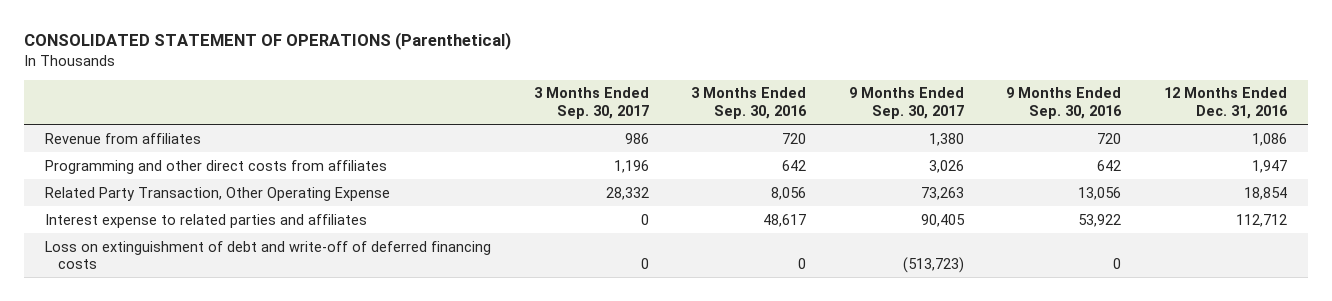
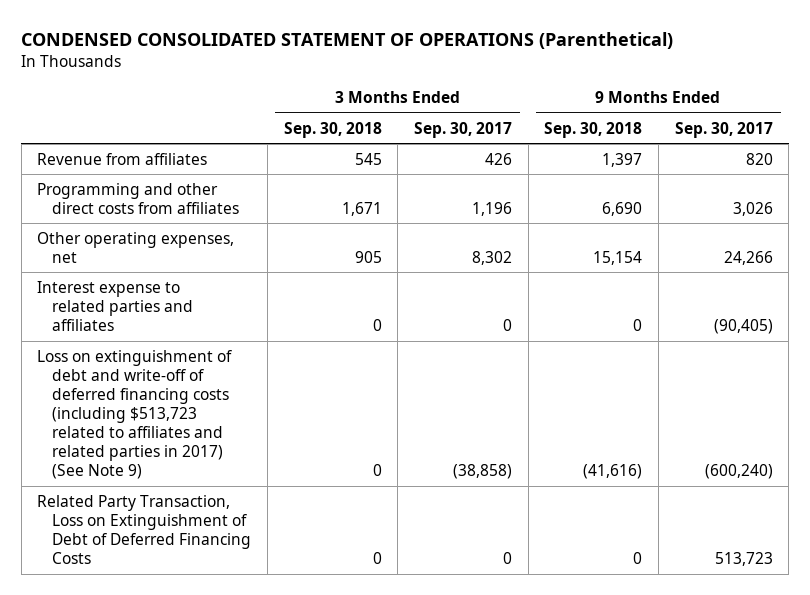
- CONSOLIDATED STATEMENT OF OPERATIONS (Parenthetical)
+ CONDENSED CONSOLIDATED STATEMENT OF OPERATIONS (Parenthetical)
- | 3 Months Ended Sep. 30, 2017 | 3 Months Ended Sep. 30, 2016 | 9 Months Ended Sep. 30, 2017 | 9 Months Ended Sep. 30, 2016 | 12 Months Ended Dec. 31, 2016
+ | 3 Months Ended Sep. 30, 2018 | 3 Months Ended Sep. 30, 2017 | 9 Months Ended Sep. 30, 2018 | 9 Months Ended Sep. 30, 2017
- Revenue from affiliates | 986 | 720 | 1,380 | 720 | 1,086
+ Revenue from affiliates | 545 | 426 | 1,397 | 820
- Related Party Transaction, Other Operating Expense | 28,332 | 8,056 | 73,263 | 13,056 | 18,854
- Interest expense to related parties and affiliates | 0 | 48,617 | 90,405 | 53,922 | 112,712
- Loss on extinguishment of debt and write-off of deferred financing costs | 0 | 0 | (513,723) | 0 |
+ Other operating expenses, net | 905 | 8,302 | 15,154 | 24,266
+ Interest expense to related parties and affiliates | 0 | 0 | 0 | (90,405)
+ Loss on extinguishment of debt and write-off of deferred financing costs (including $513,723 related to affiliates and related parties in 2017) (See Note 9) | 0 | (38,858) | (41,616) | (600,240)
+ Related Party Transaction, Loss on Extinguishment of Debt of Deferred Financing Costs | 0 | 0 | 0 | 513,723

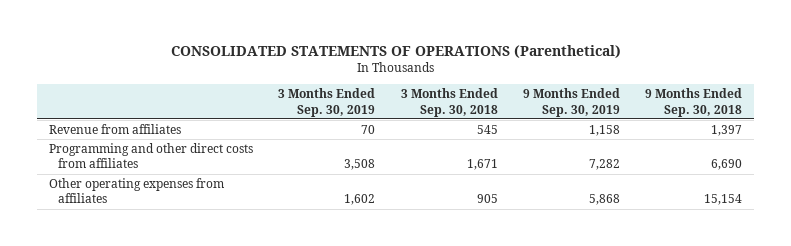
- CONDENSED CONSOLIDATED STATEMENT OF OPERATIONS (Parenthetical)
+ CONSOLIDATED STATEMENTS OF OPERATIONS (Parenthetical)
- | 3 Months Ended Sep. 30, 2018 | 3 Months Ended Sep. 30, 2017 | 9 Months Ended Sep. 30, 2018 | 9 Months Ended Sep. 30, 2017
+ | 3 Months Ended Sep. 30, 2019 | 3 Months Ended Sep. 30, 2018 | 9 Months Ended Sep. 30, 2019 | 9 Months Ended Sep. 30, 2018
- Other operating expenses, net | 905 | 8,302 | 15,154 | 24,266
- Interest expense to related parties and affiliates | 0 | 0 | 0 | (90,405)
- Loss on extinguishment of debt and write-off of deferred financing costs (including $513,723 related to affiliates and related parties in 2017) (See Note 9) | 0 | (38,858) | (41,616) | (600,240)
- Related Party Transaction, Loss on Extinguishment of Debt of Deferred Financing Costs | 0 | 0 | 0 | 513,723
+ Other operating expenses from affiliates | 1,602 | 905 | 5,868 | 15,154

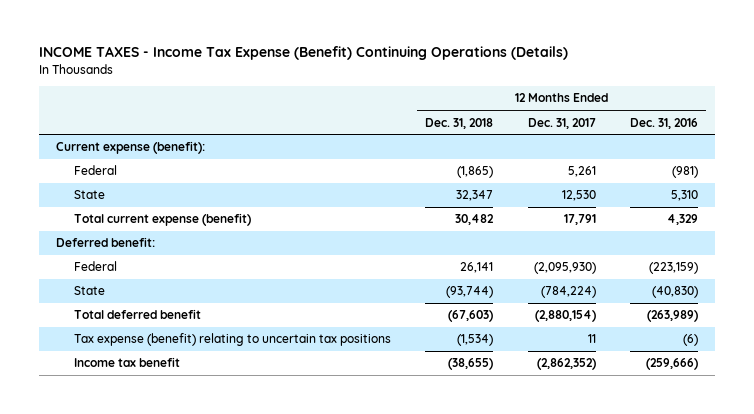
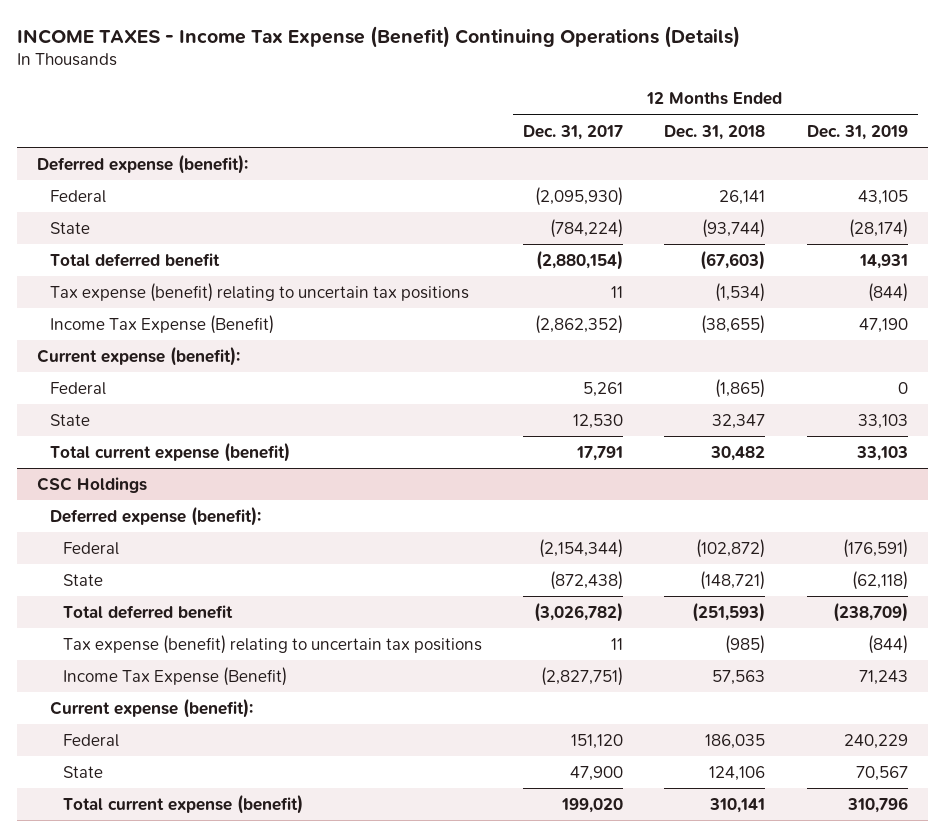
- | 12 Months Ended Dec. 31, 2018 | 12 Months Ended Dec. 31, 2017 | 12 Months Ended Dec. 31, 2016
+ | 12 Months Ended Dec. 31, 2017 | 12 Months Ended Dec. 31, 2018 | 12 Months Ended Dec. 31, 2019
- Deferred benefit:
+ Deferred expense (benefit):
- Income tax benefit | (38,655) | (2,862,352) | (259,666)
+ Income Tax Expense (Benefit) | (2,862,352) | (38,655) | 47,190
moved down: Current expense (benefit):
moved down: Federal | 5,261 | (1,865) | 0
moved down: State | 12,530 | 32,347 | 33,103
moved down: Total current expense (benefit) | 17,791 | 30,482 | 33,103
+ CSC Holdings
+ Deferred expense (benefit):
+ Federal | (2,154,344) | (102,872) | (176,591)
+ State | (872,438) | (148,721) | (62,118)
+ Total deferred benefit | (3,026,782) | (251,593) | (238,709)
+ Tax expense (benefit) relating to uncertain tax positions | 11 | (985) | (844)
+ Income Tax Expense (Benefit) | (2,827,751) | 57,563 | 71,243
+ Current expense (benefit):
+ Federal | 151,120 | 186,035 | 240,229
+ State | 47,900 | 124,106 | 70,567
+ Total current expense (benefit) | 199,020 | 310,141 | 310,796

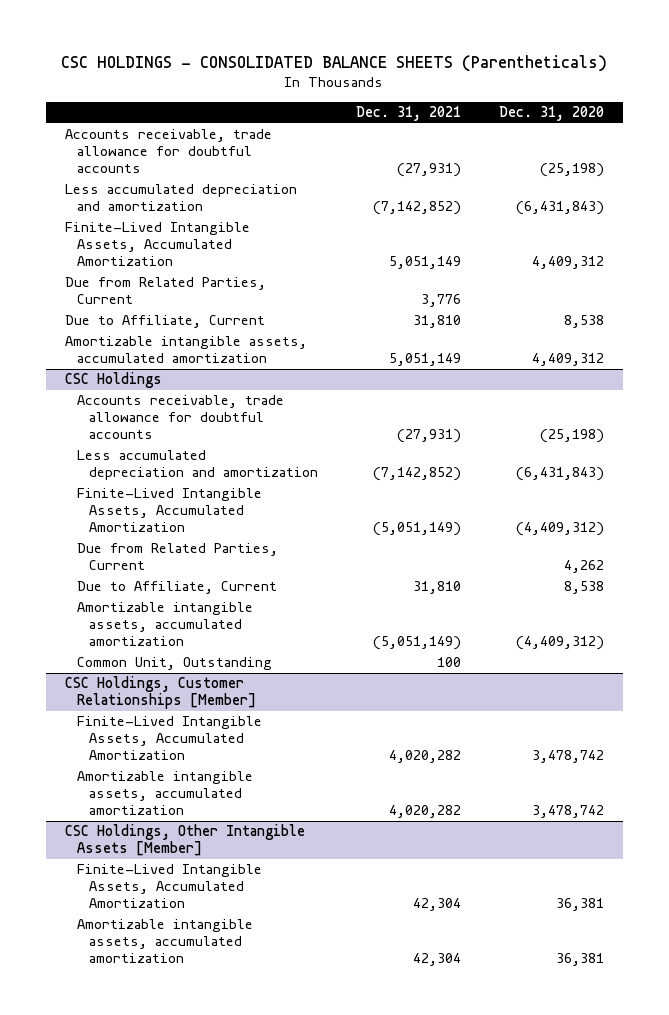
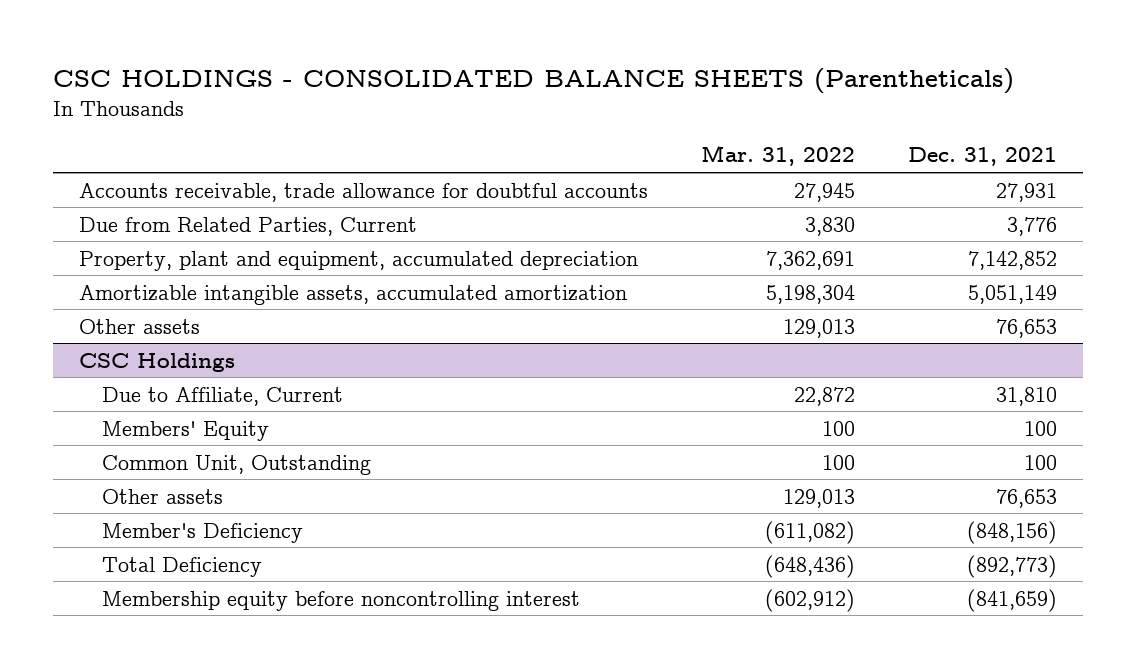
- | Dec. 31, 2021 | Dec. 31, 2020
+ | Mar. 31, 2022 | Dec. 31, 2021
- Accounts receivable, trade allowance for doubtful accounts | (27,931) | (25,198)
- Less accumulated depreciation and amortization | (7,142,852) | (6,431,843)
- Finite-Lived Intangible Assets, Accumulated Amortization | 5,051,149 | 4,409,312
+ Accounts receivable, trade allowance for doubtful accounts | 27,945 | 27,931
- Due to Affiliate, Current | 31,810 | 8,538
+ Property, plant and equipment, accumulated depreciation | 7,362,691 | 7,142,852
+ Other assets | 129,013 | 76,653
@ CSC Holdings
- Accounts receivable, trade allowance for doubtful accounts | (27,931) | (25,198)
- Less accumulated depreciation and amortization | (7,142,852) | (6,431,843)
- Finite-Lived Intangible Assets, Accumulated Amortization | (5,051,149) | (4,409,312)
- Due from Related Parties, Current | | 4,262
- Amortizable intangible assets, accumulated amortization | (5,051,149) | (4,409,312)
+ Members' Equity | 100 | 100
- CSC Holdings, Customer Relationships [Member]
- Finite-Lived Intangible Assets, Accumulated Amortization | 4,020,282 | 3,478,742
- Amortizable intangible assets, accumulated amortization | 4,020,282 | 3,478,742
- CSC Holdings, Other Intangible Assets [Member]
- Finite-Lived Intangible Assets, Accumulated Amortization | 42,304 | 36,381
- Amortizable intangible assets, accumulated amortization | 42,304 | 36,381
@ CSC Holdings
+ Other assets | 129,013 | 76,653
+ Member's Deficiency | (611,082) | (848,156)
+ Total Deficiency | (648,436) | (892,773)
+ Membership equity before noncontrolling interest | (602,912) | (841,659)

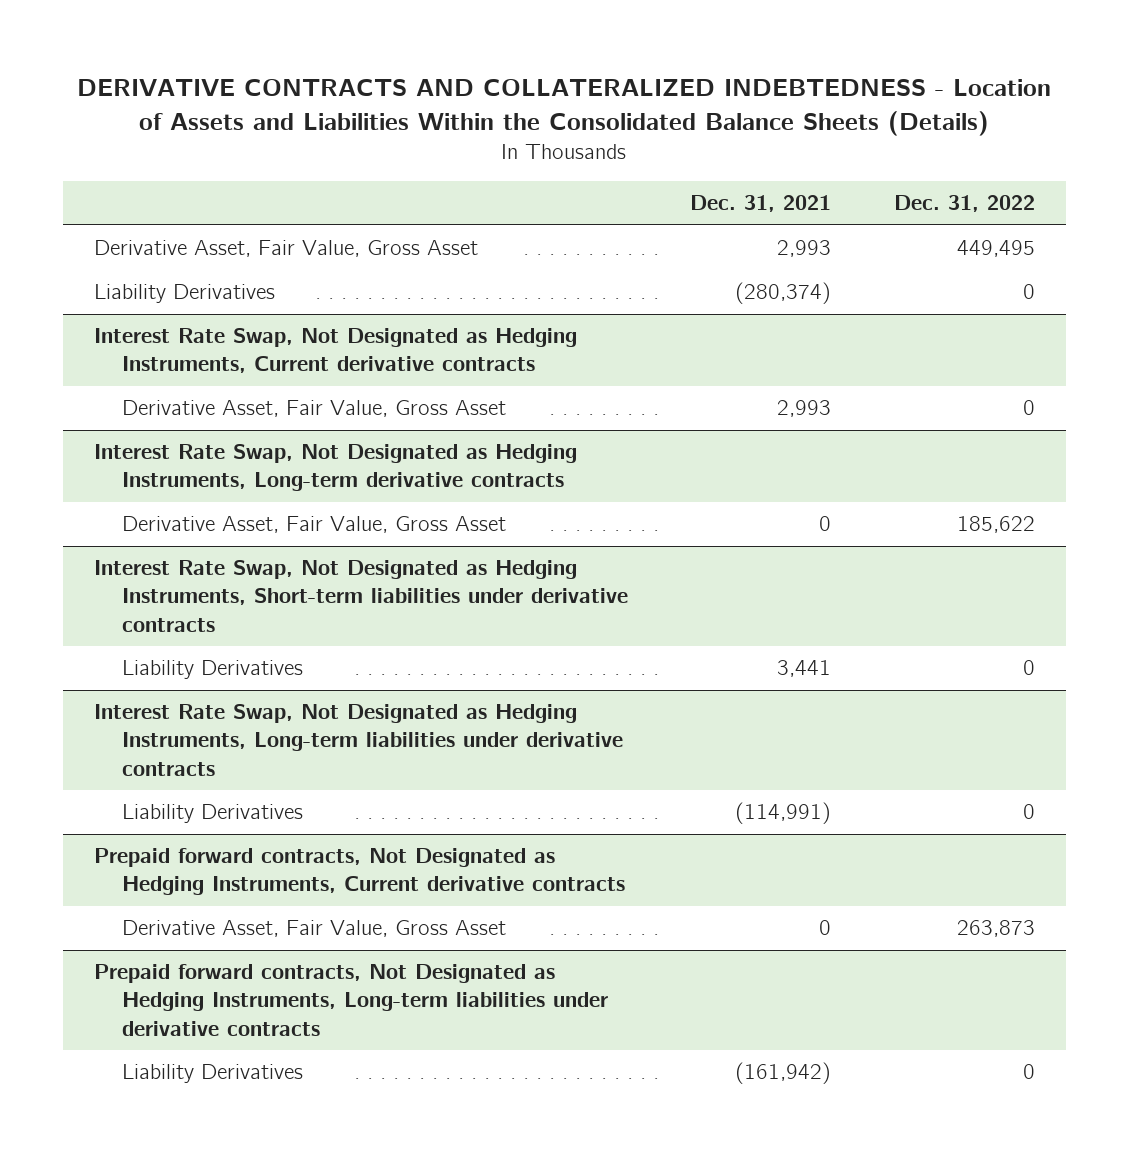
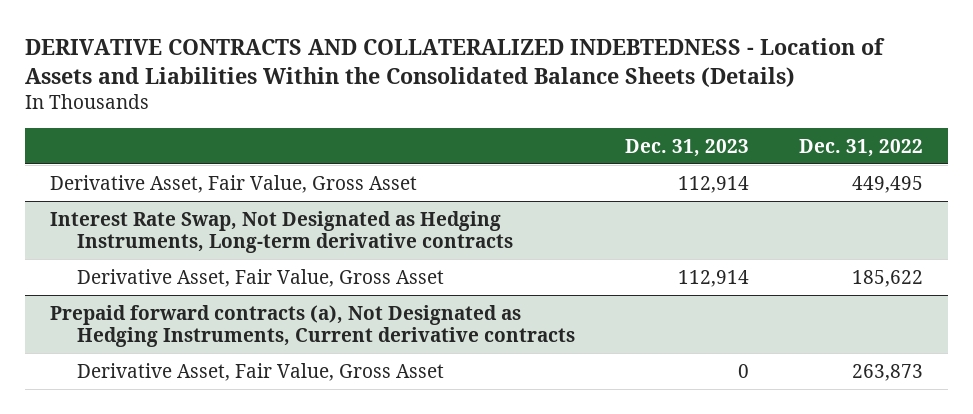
- | Dec. 31, 2021 | Dec. 31, 2022
+ | Dec. 31, 2023 | Dec. 31, 2022
- Liability Derivatives | (280,374) | 0
- Interest Rate Swap, Not Designated as Hedging Instruments, Current derivative contracts
- Derivative Asset, Fair Value, Gross Asset | 2,993 | 0
- Interest Rate Swap, Not Designated as Hedging Instruments, Short-term liabilities under derivative contracts
- Liability Derivatives | 3,441 | 0
- Interest Rate Swap, Not Designated as Hedging Instruments, Long-term liabilities under derivative contracts
- Liability Derivatives | (114,991) | 0
- Prepaid forward contracts, Not Designated as Hedging Instruments, Current derivative contracts
+ Prepaid forward contracts (a), Not Designated as Hedging Instruments, Current derivative contracts
- Prepaid forward contracts, Not Designated as Hedging Instruments, Long-term liabilities under derivative contracts
- Liability Derivatives | (161,942) | 0

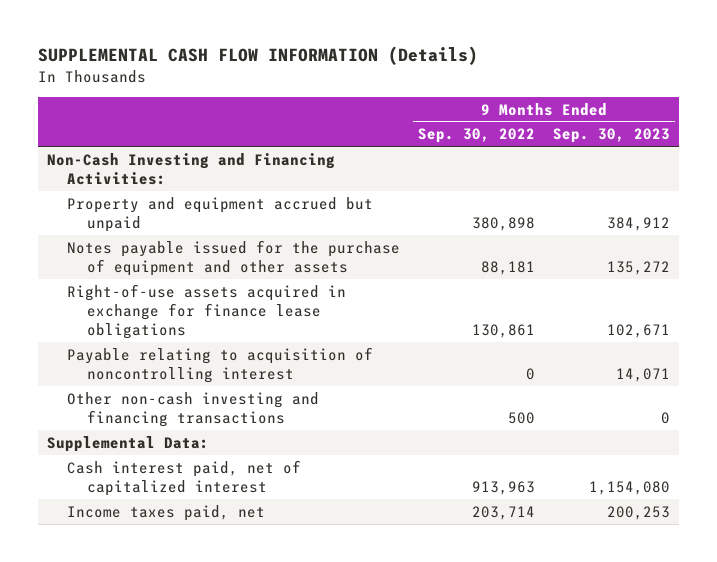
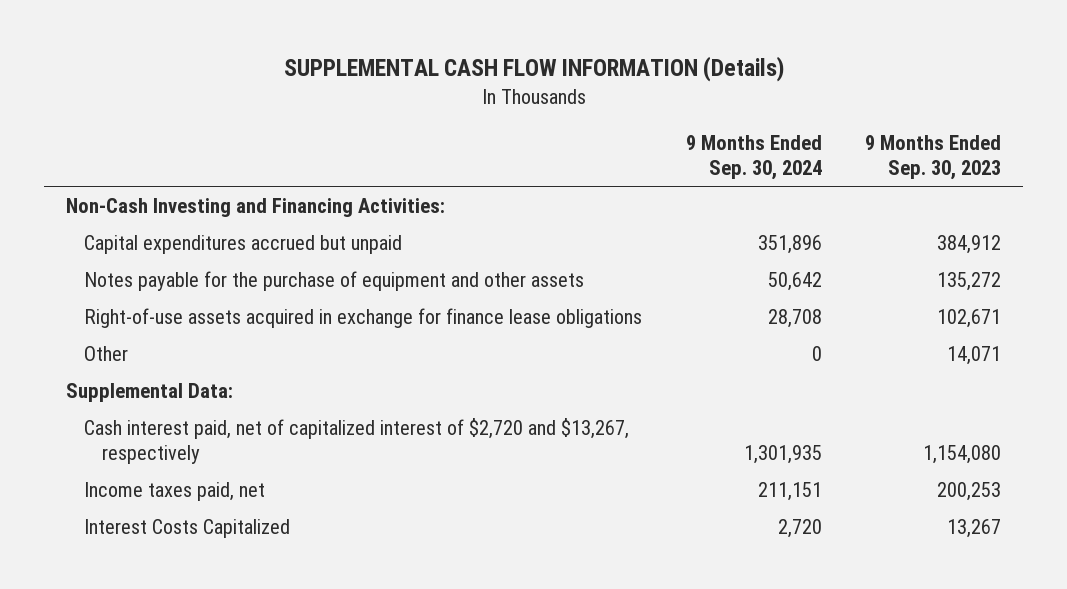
- | 9 Months Ended Sep. 30, 2022 | 9 Months Ended Sep. 30, 2023
+ | 9 Months Ended Sep. 30, 2024 | 9 Months Ended Sep. 30, 2023
- Property and equipment accrued but unpaid | 380,898 | 384,912
- Notes payable issued for the purchase of equipment and other assets | 88,181 | 135,272
+ Capital expenditures accrued but unpaid | 351,896 | 384,912
+ Notes payable for the purchase of equipment and other assets | 50,642 | 135,272
- Payable relating to acquisition of noncontrolling interest | 0 | 14,071
- Other non-cash investing and financing transactions | 500 | 0
+ Other | 0 | 14,071
- Cash interest paid, net of capitalized interest | 913,963 | 1,154,080
+ Cash interest paid, net of capitalized interest of $2,720 and $13,267, respectively | 1,301,935 | 1,154,080
+ Interest Costs Capitalized | 2,720 | 13,267

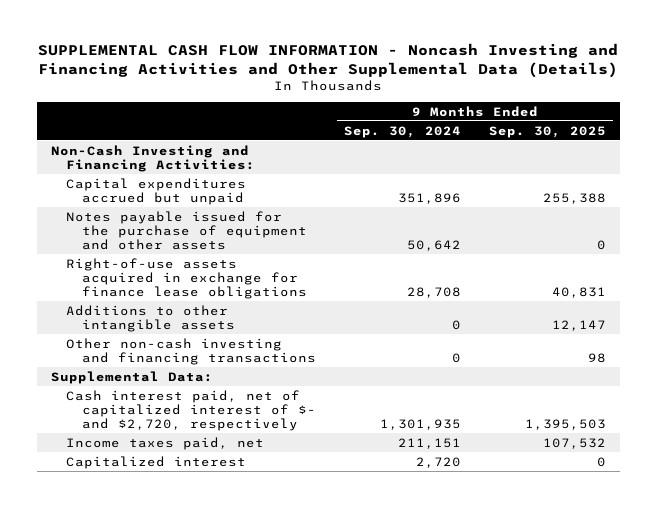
- SUPPLEMENTAL CASH FLOW INFORMATION (Details)
+ SUPPLEMENTAL CASH FLOW INFORMATION - Noncash Investing and Financing Activities and Other Supplemental Data (Details)
- | 9 Months Ended Sep. 30, 2024 | 9 Months Ended Sep. 30, 2023
+ | 9 Months Ended Sep. 30, 2024 | 9 Months Ended Sep. 30, 2025
- Notes payable for the purchase of equipment and other assets | 50,642 | 135,272
+ Notes payable issued for the purchase of equipment and other assets | 50,642 | 0
- Other | 0 | 14,071
+ Additions to other intangible assets | 0 | 12,147
+ Other non-cash investing and financing transactions | 0 | 98
- Cash interest paid, net of capitalized interest of $2,720 and $13,267, respectively | 1,301,935 | 1,154,080
+ Cash interest paid, net of capitalized interest of $- and $2,720, respectively | 1,301,935 | 1,395,503
- Interest Costs Capitalized | 2,720 | 13,267
+ Capitalized interest | 2,720 | 0

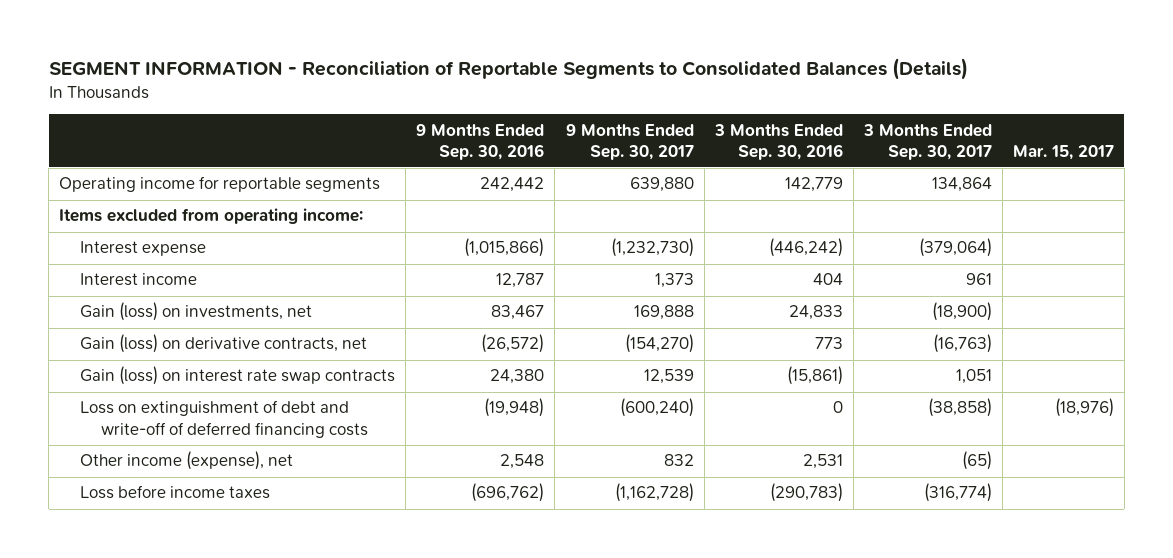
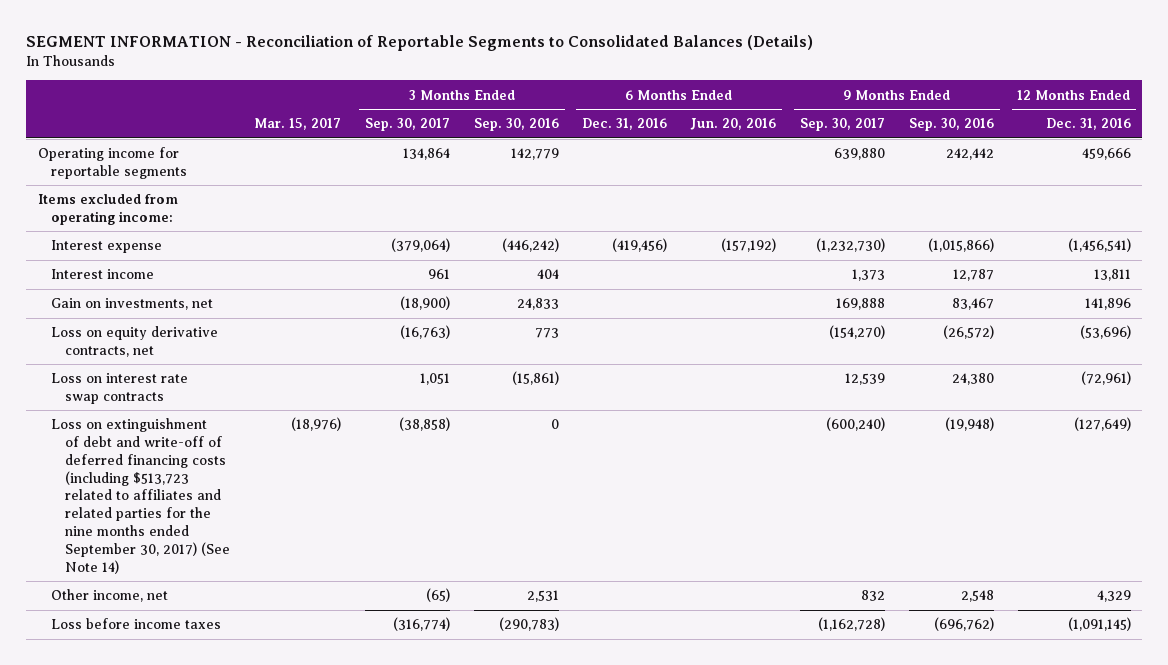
- | 9 Months Ended Sep. 30, 2016 | 9 Months Ended Sep. 30, 2017 | 3 Months Ended Sep. 30, 2016 | 3 Months Ended Sep. 30, 2017 | Mar. 15, 2017
+ | Mar. 15, 2017 | 3 Months Ended Sep. 30, 2017 | 3 Months Ended Sep. 30, 2016 | 6 Months Ended Dec. 31, 2016 | 6 Months Ended Jun. 20, 2016 | 9 Months Ended Sep. 30, 2017 | 9 Months Ended Sep. 30, 2016 | 12 Months Ended Dec. 31, 2016
- Gain (loss) on investments, net | 83,467 | 169,888 | 24,833 | (18,900) |
- Gain (loss) on derivative contracts, net | (26,572) | (154,270) | 773 | (16,763) |
- Gain (loss) on interest rate swap contracts | 24,380 | 12,539 | (15,861) | 1,051 |
- Loss on extinguishment of debt and write-off of deferred financing costs | (19,948) | (600,240) | 0 | (38,858) | (18,976)
- Other income (expense), net | 2,548 | 832 | 2,531 | (65) |
+ Gain on investments, net | | (18,900) | 24,833 | | | 169,888 | 83,467 | 141,896
+ Loss on equity derivative contracts, net | | (16,763) | 773 | | | (154,270) | (26,572) | (53,696)
+ Loss on interest rate swap contracts | | 1,051 | (15,861) | | | 12,539 | 24,380 | (72,961)
+ Loss on extinguishment of debt and write-off of deferred financing costs (including $513,723 related to affiliates and related parties for the nine months ended September 30, 2017) (See Note 14) | (18,976) | (38,858) | 0 | | | (600,240) | (19,948) | (127,649)
+ Other income, net | | (65) | 2,531 | | | 832 | 2,548 | 4,329

